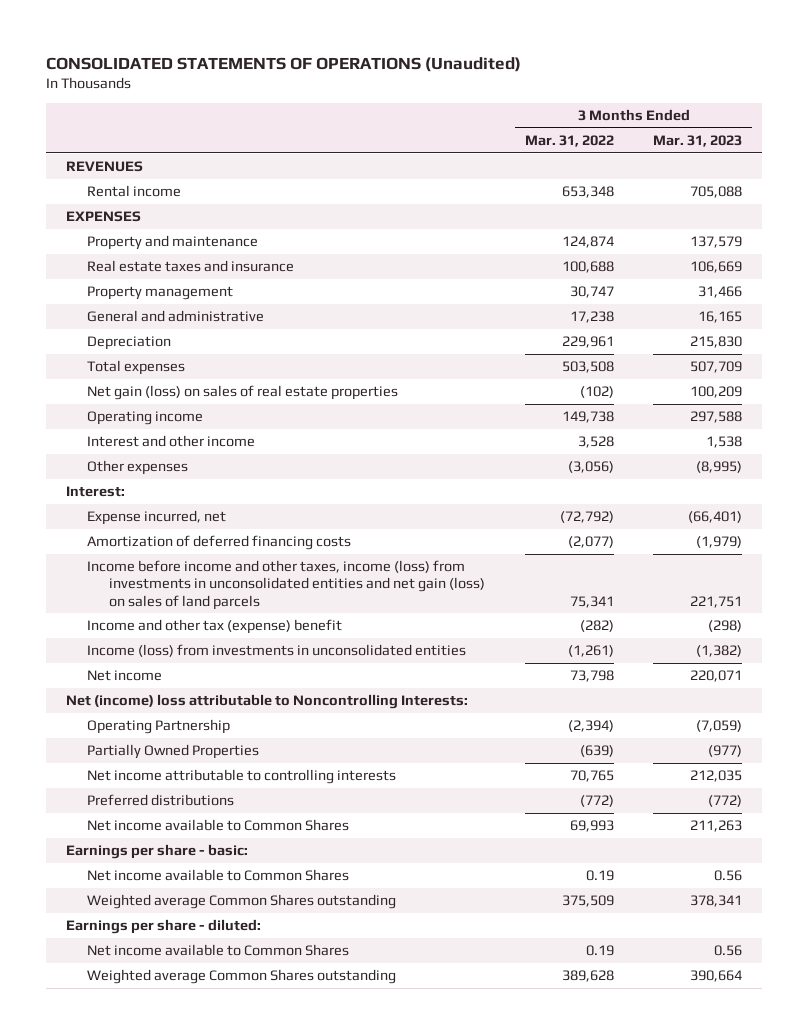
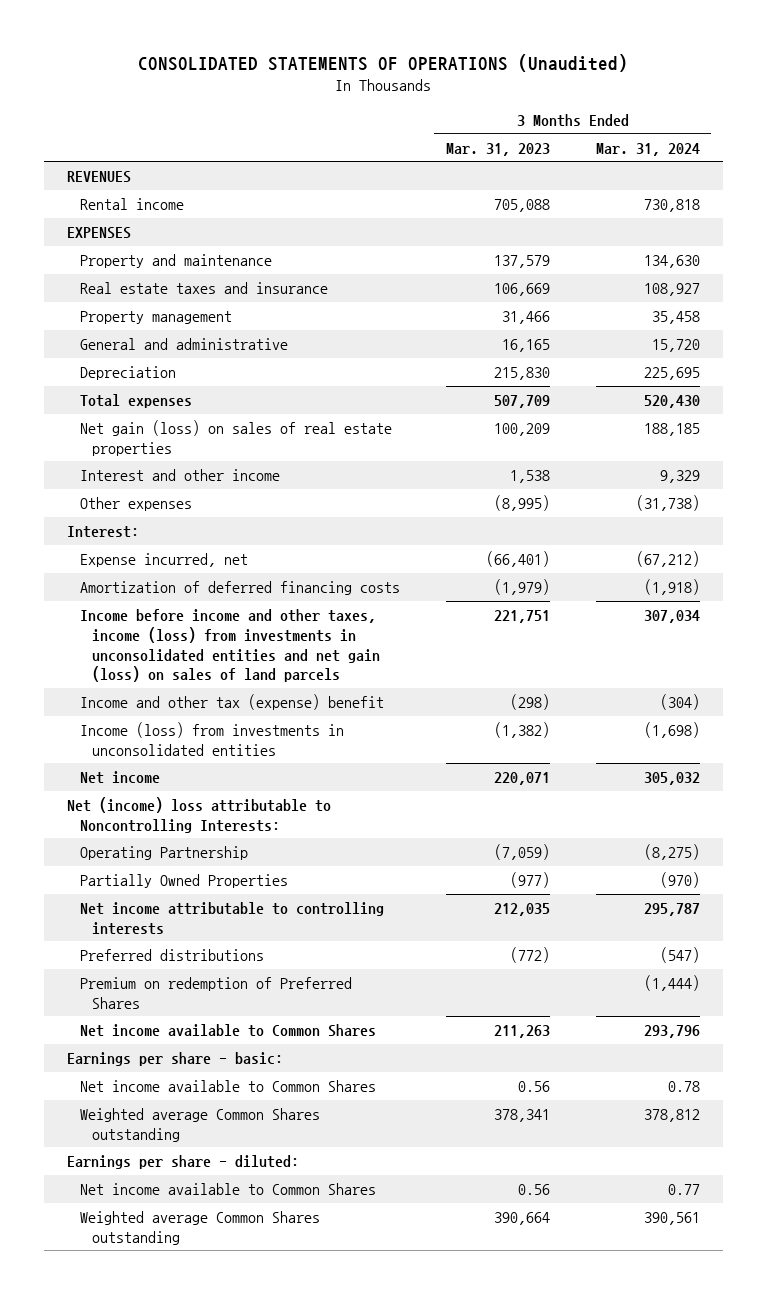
- | 3 Months Ended Mar. 31, 2022 | 3 Months Ended Mar. 31, 2023
+ | 3 Months Ended Mar. 31, 2023 | 3 Months Ended Mar. 31, 2024
- Operating income | 149,738 | 297,588
+ Premium on redemption of Preferred Shares | | (1,444)

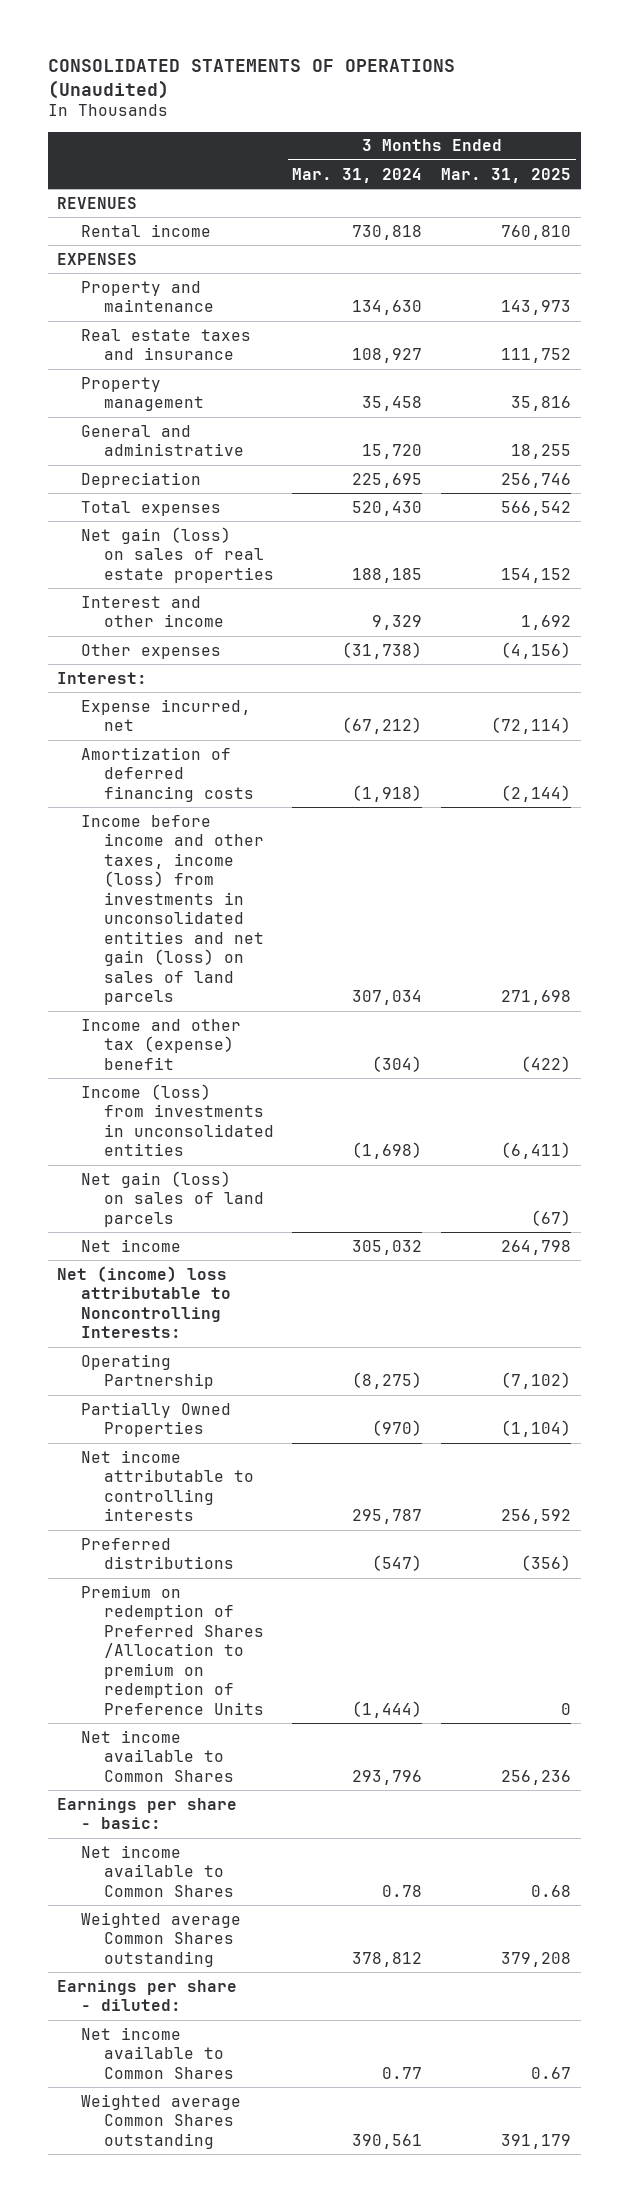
- | 3 Months Ended Mar. 31, 2023 | 3 Months Ended Mar. 31, 2024
+ | 3 Months Ended Mar. 31, 2024 | 3 Months Ended Mar. 31, 2025
+ Net gain (loss) on sales of land parcels | | (67)
- Premium on redemption of Preferred Shares | | (1,444)
+ Premium on redemption of Preferred Shares /Allocation to premium on redemption of Preference Units | (1,444) | 0

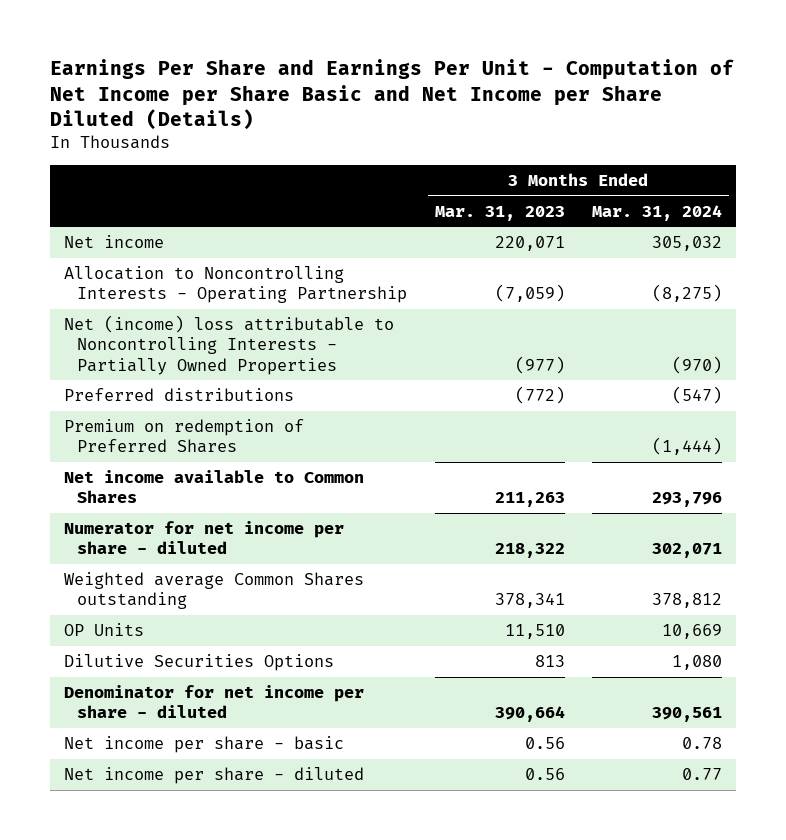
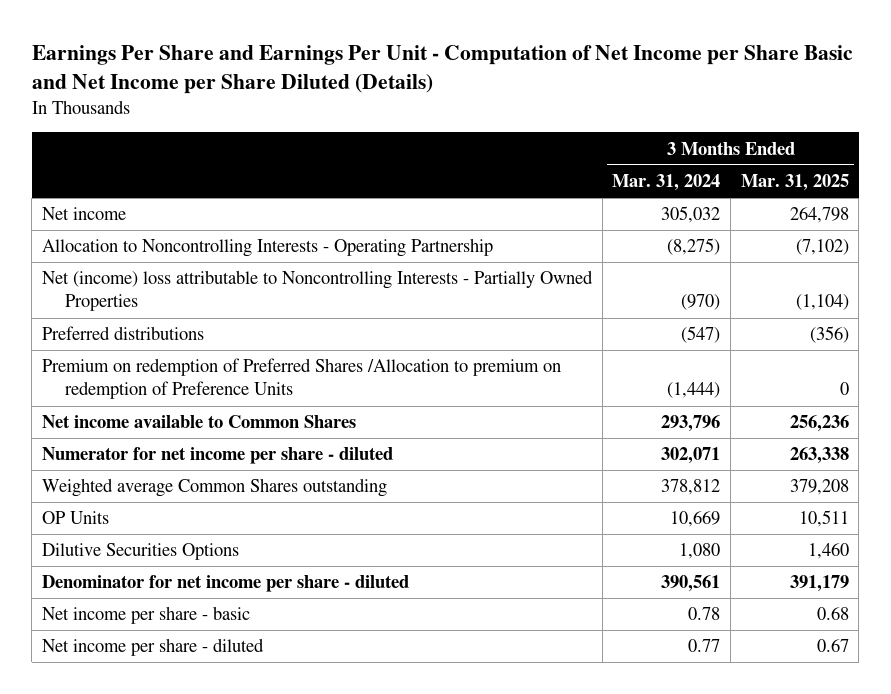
- | 3 Months Ended Mar. 31, 2023 | 3 Months Ended Mar. 31, 2024
+ | 3 Months Ended Mar. 31, 2024 | 3 Months Ended Mar. 31, 2025
- Premium on redemption of Preferred Shares | | (1,444)
+ Premium on redemption of Preferred Shares /Allocation to premium on redemption of Preference Units | (1,444) | 0

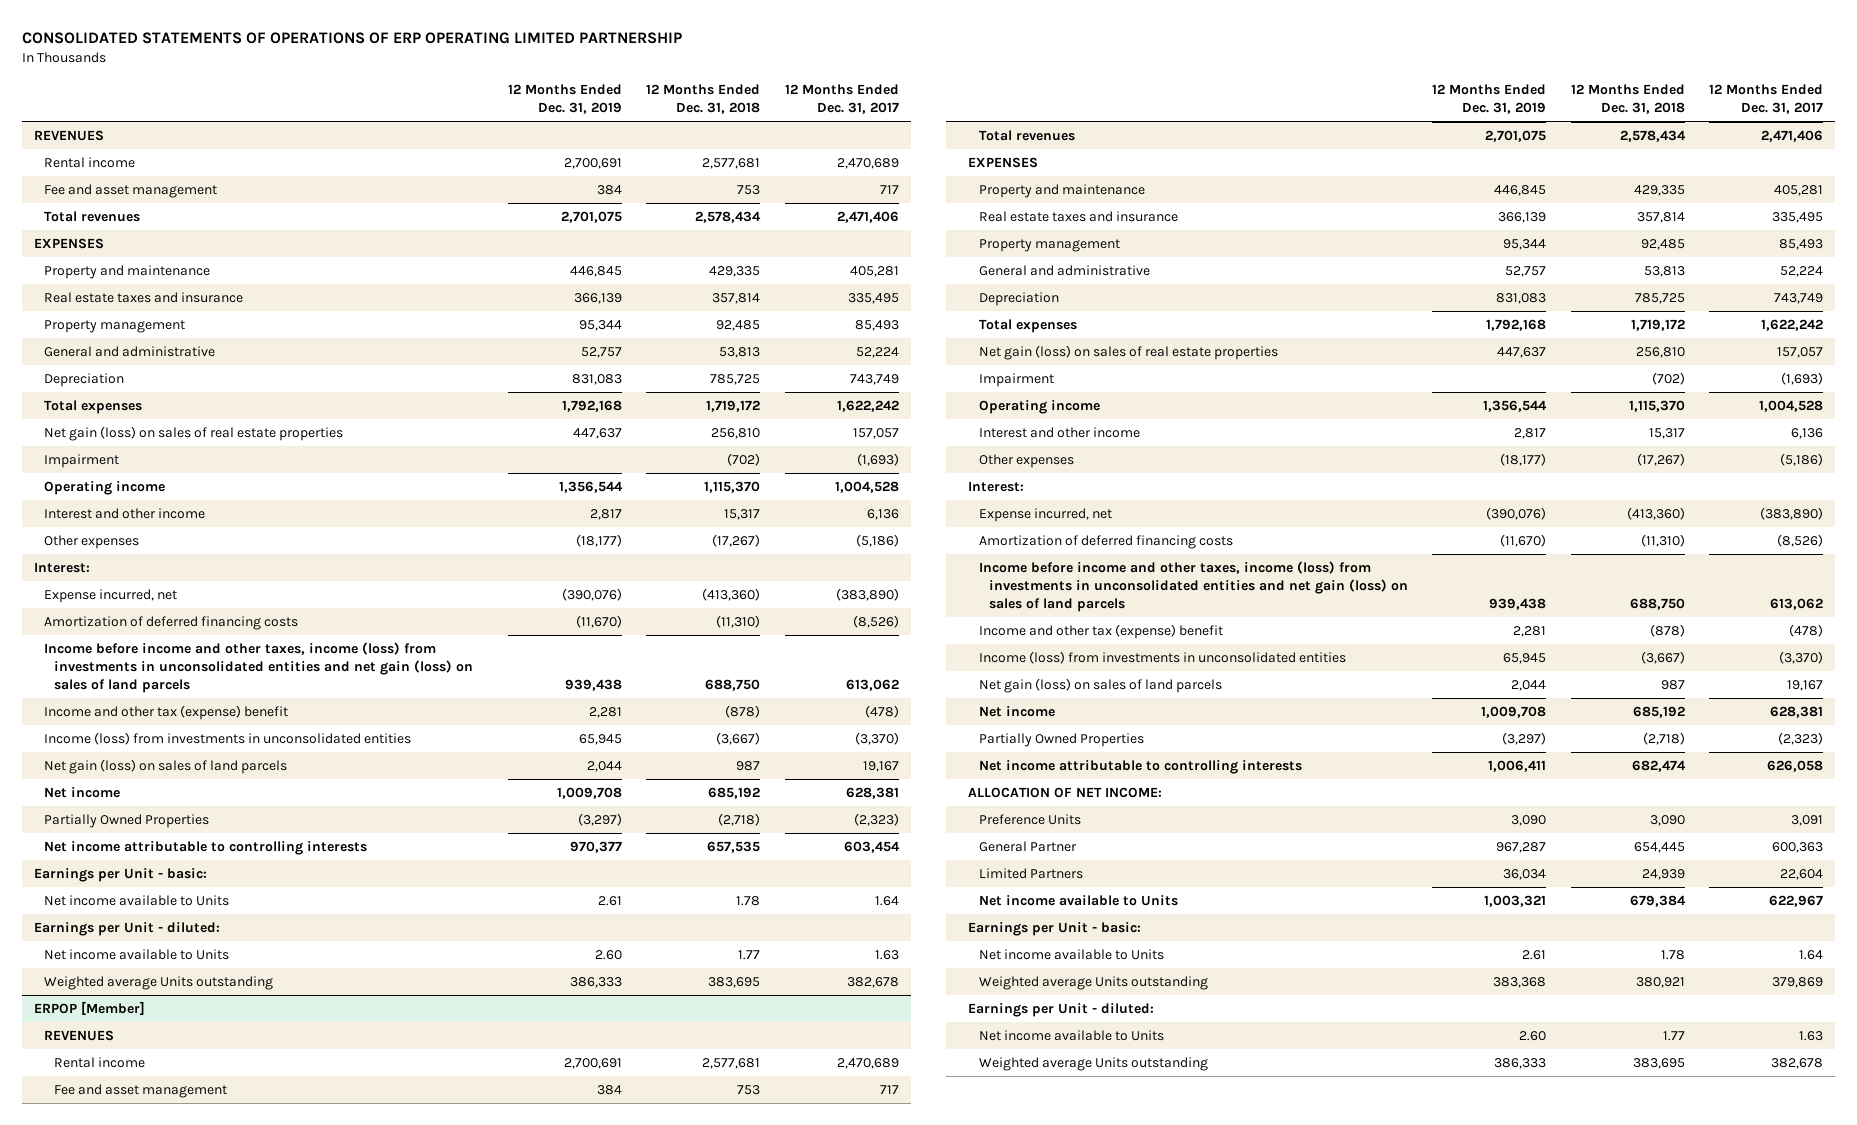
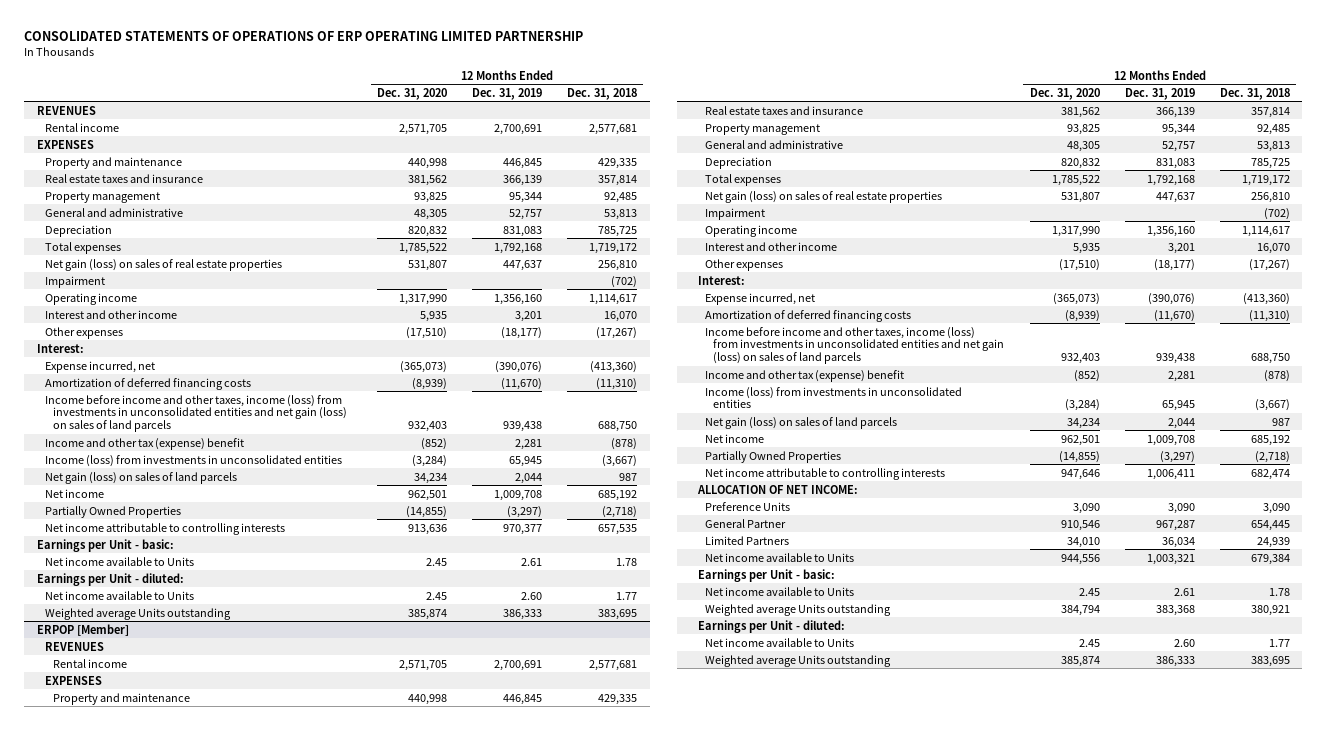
- | 12 Months Ended Dec. 31, 2019 | 12 Months Ended Dec. 31, 2018 | 12 Months Ended Dec. 31, 2017
+ | 12 Months Ended Dec. 31, 2020 | 12 Months Ended Dec. 31, 2019 | 12 Months Ended Dec. 31, 2018
- Fee and asset management | 384 | 753 | 717
- Total revenues | 2,701,075 | 2,578,434 | 2,471,406
- Operating income | 1,356,544 | 1,115,370 | 1,004,528
- Interest and other income | 2,817 | 15,317 | 6,136
+ Operating income | 1,317,990 | 1,356,160 | 1,114,617
+ Interest and other income | 5,935 | 3,201 | 16,070
@ ERPOP [Member]
- Fee and asset management | 384 | 753 | 717
- Total revenues | 2,701,075 | 2,578,434 | 2,471,406
- Operating income | 1,356,544 | 1,115,370 | 1,004,528
- Interest and other income | 2,817 | 15,317 | 6,136
+ Operating income | 1,317,990 | 1,356,160 | 1,114,617
+ Interest and other income | 5,935 | 3,201 | 16,070

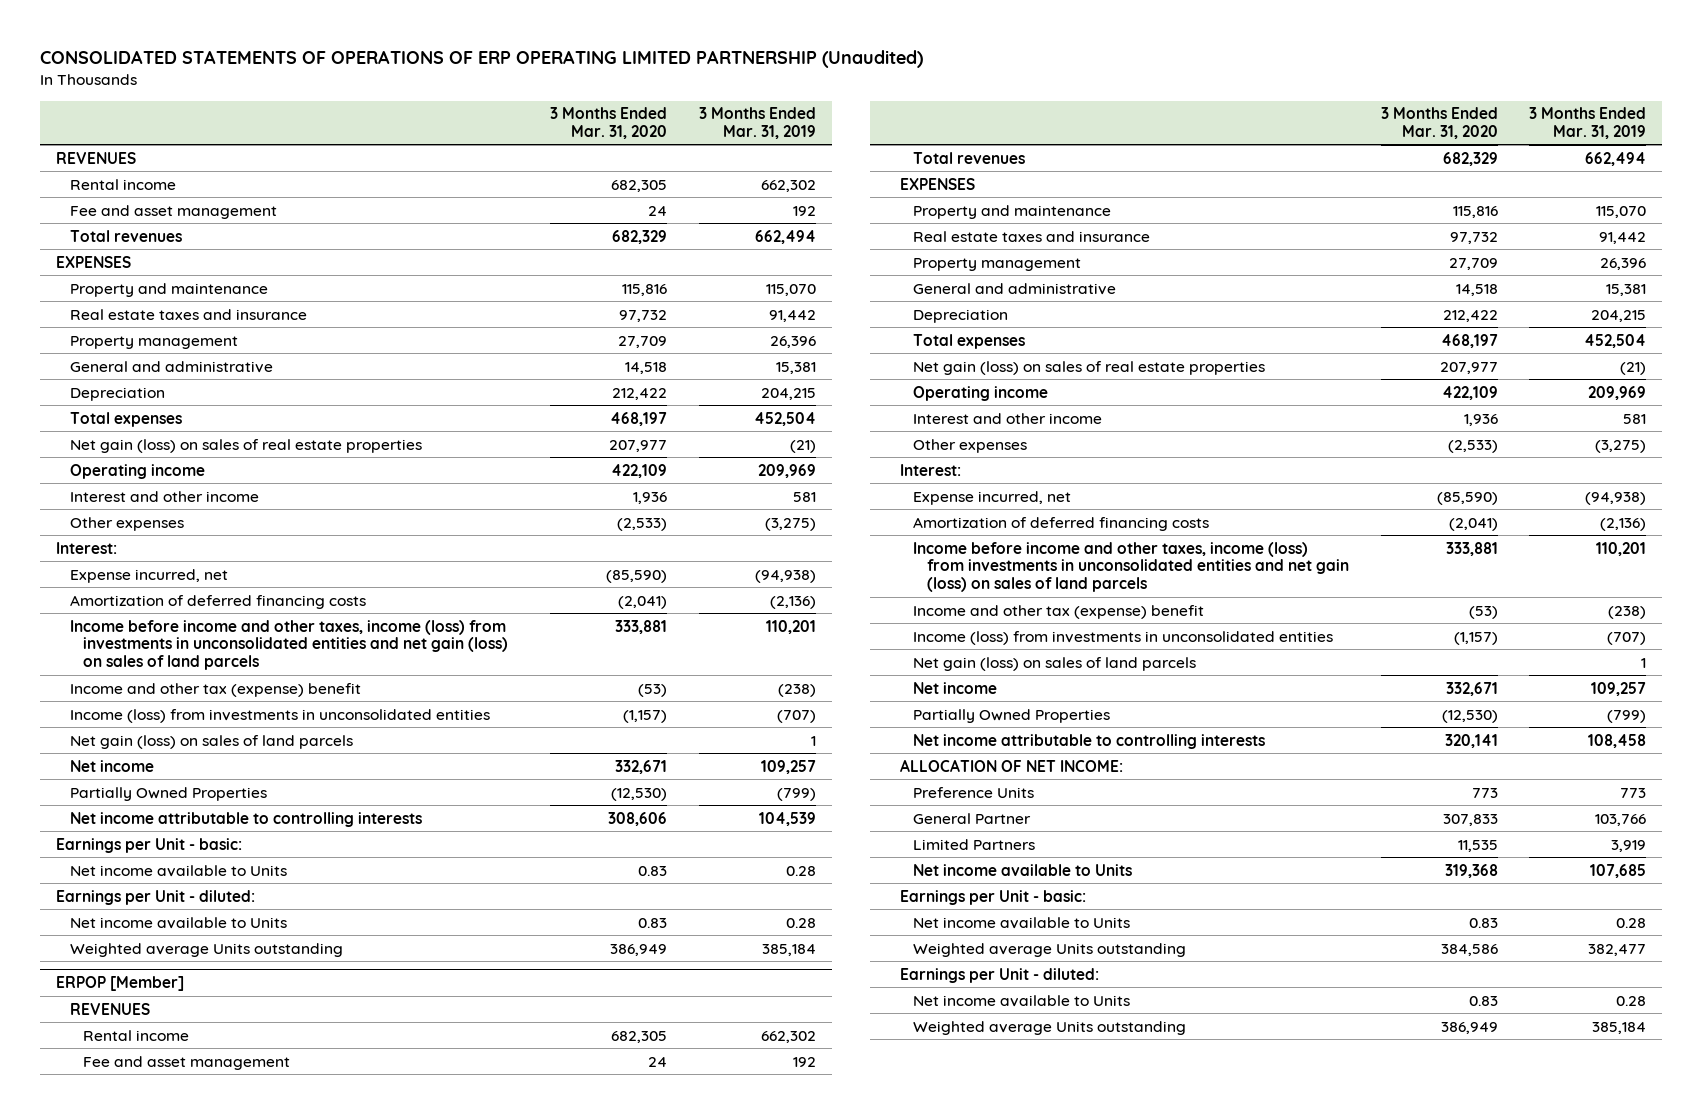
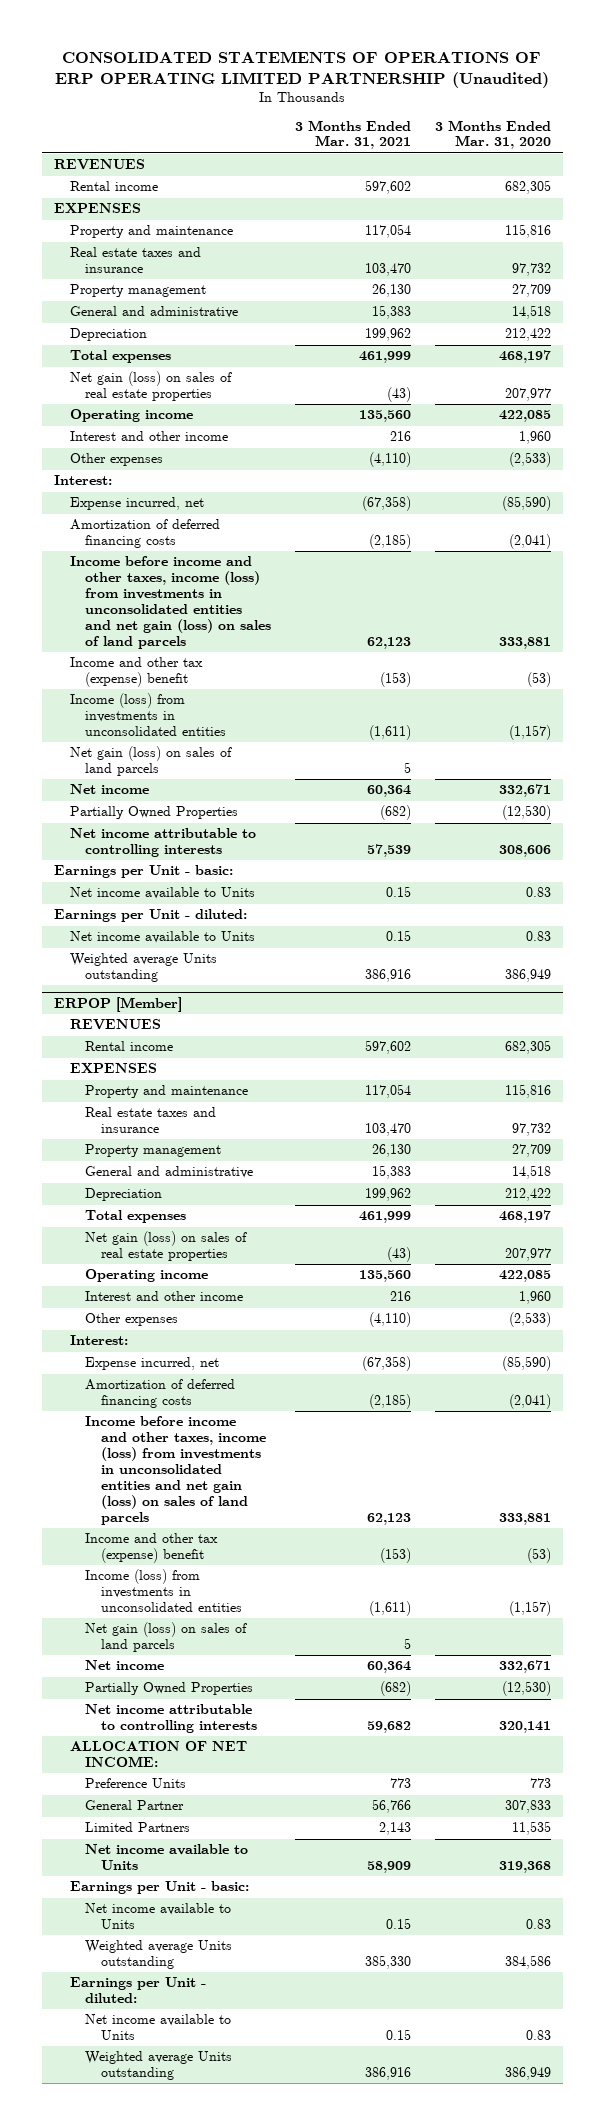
- | 3 Months Ended Mar. 31, 2020 | 3 Months Ended Mar. 31, 2019
+ | 3 Months Ended Mar. 31, 2021 | 3 Months Ended Mar. 31, 2020
- Fee and asset management | 24 | 192
- Total revenues | 682,329 | 662,494
- Operating income | 422,109 | 209,969
- Interest and other income | 1,936 | 581
+ Operating income | 135,560 | 422,085
+ Interest and other income | 216 | 1,960
@ ERPOP [Member]
- Fee and asset management | 24 | 192
- Total revenues | 682,329 | 662,494
- Operating income | 422,109 | 209,969
- Interest and other income | 1,936 | 581
+ Operating income | 135,560 | 422,085
+ Interest and other income | 216 | 1,960

